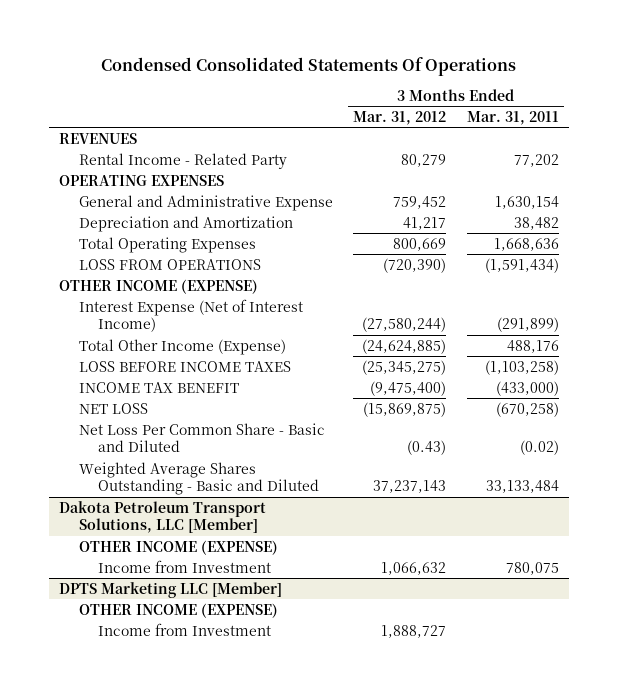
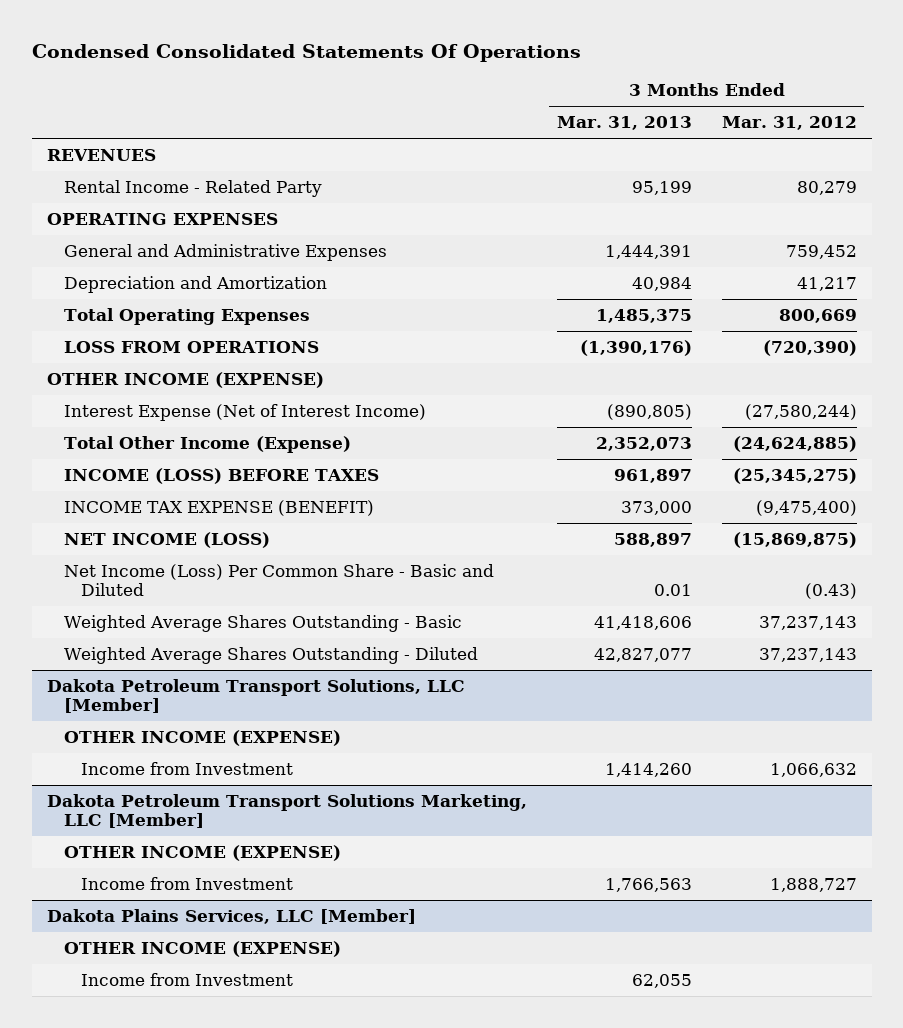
- | 3 Months Ended Mar. 31, 2012 | 3 Months Ended Mar. 31, 2011
+ | 3 Months Ended Mar. 31, 2013 | 3 Months Ended Mar. 31, 2012
- General and Administrative Expense | 759,452 | 1,630,154
+ General and Administrative Expenses | 1,444,391 | 759,452
- LOSS BEFORE INCOME TAXES | (25,345,275) | (1,103,258)
- INCOME TAX BENEFIT | (9,475,400) | (433,000)
- NET LOSS | (15,869,875) | (670,258)
- Net Loss Per Common Share - Basic and Diluted | (0.43) | (0.02)
- Weighted Average Shares Outstanding - Basic and Diluted | 37,237,143 | 33,133,484
+ INCOME (LOSS) BEFORE TAXES | 961,897 | (25,345,275)
+ INCOME TAX EXPENSE (BENEFIT) | 373,000 | (9,475,400)
+ NET INCOME (LOSS) | 588,897 | (15,869,875)
+ Net Income (Loss) Per Common Share - Basic and Diluted | 0.01 | (0.43)
+ Weighted Average Shares Outstanding - Basic | 41,418,606 | 37,237,143
+ Weighted Average Shares Outstanding - Diluted | 42,827,077 | 37,237,143
- DPTS Marketing LLC [Member]
+ Dakota Petroleum Transport Solutions Marketing, LLC [Member]
+ Dakota Plains Services, LLC [Member]
+ OTHER INCOME (EXPENSE)
+ Income from Investment | 62,055 |

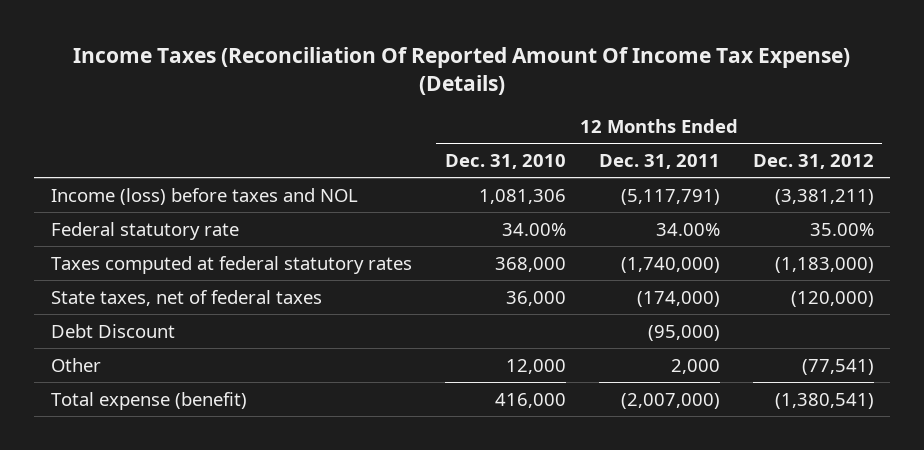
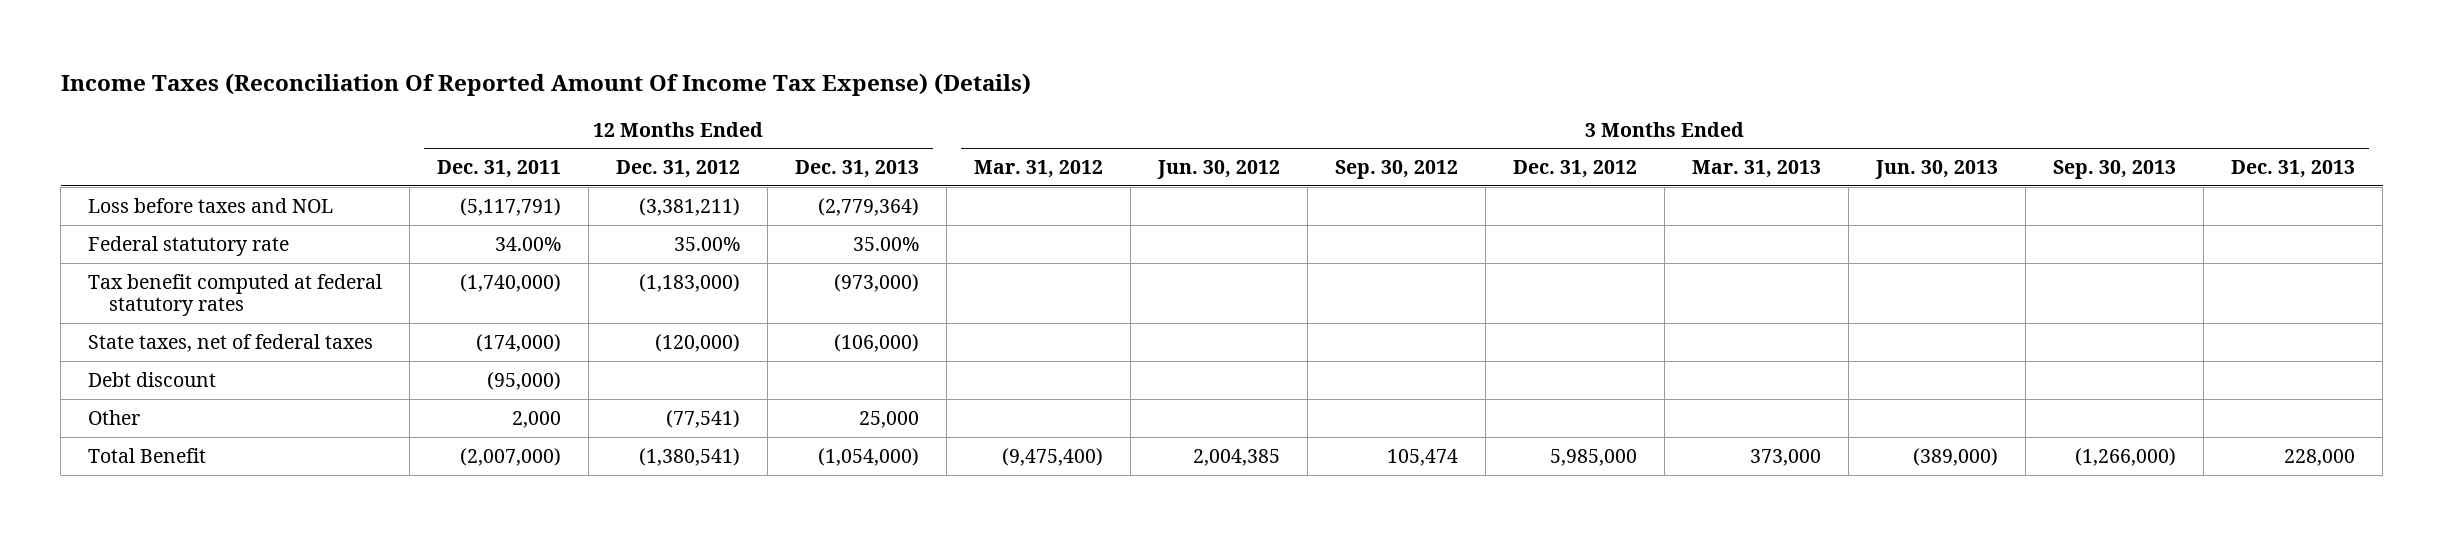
- | 12 Months Ended Dec. 31, 2010 | 12 Months Ended Dec. 31, 2011 | 12 Months Ended Dec. 31, 2012
+ | 12 Months Ended Dec. 31, 2011 | 12 Months Ended Dec. 31, 2012 | 12 Months Ended Dec. 31, 2013 | 3 Months Ended Mar. 31, 2012 | 3 Months Ended Jun. 30, 2012 | 3 Months Ended Sep. 30, 2012 | 3 Months Ended Dec. 31, 2012 | 3 Months Ended Mar. 31, 2013 | 3 Months Ended Jun. 30, 2013 | 3 Months Ended Sep. 30, 2013 | 3 Months Ended Dec. 31, 2013
- Income (loss) before taxes and NOL | 1,081,306 | (5,117,791) | (3,381,211)
+ Loss before taxes and NOL | (5,117,791) | (3,381,211) | (2,779,364) | | | | | | | |
- Taxes computed at federal statutory rates | 368,000 | (1,740,000) | (1,183,000)
+ Tax benefit computed at federal statutory rates | (1,740,000) | (1,183,000) | (973,000) | | | | | | | |
- Debt Discount | | (95,000) |
+ Debt discount | (95,000) | | | | | | | | | |
- Total expense (benefit) | 416,000 | (2,007,000) | (1,380,541)
+ Total Benefit | (2,007,000) | (1,380,541) | (1,054,000) | (9,475,400) | 2,004,385 | 105,474 | 5,985,000 | 373,000 | (389,000) | (1,266,000) | 228,000

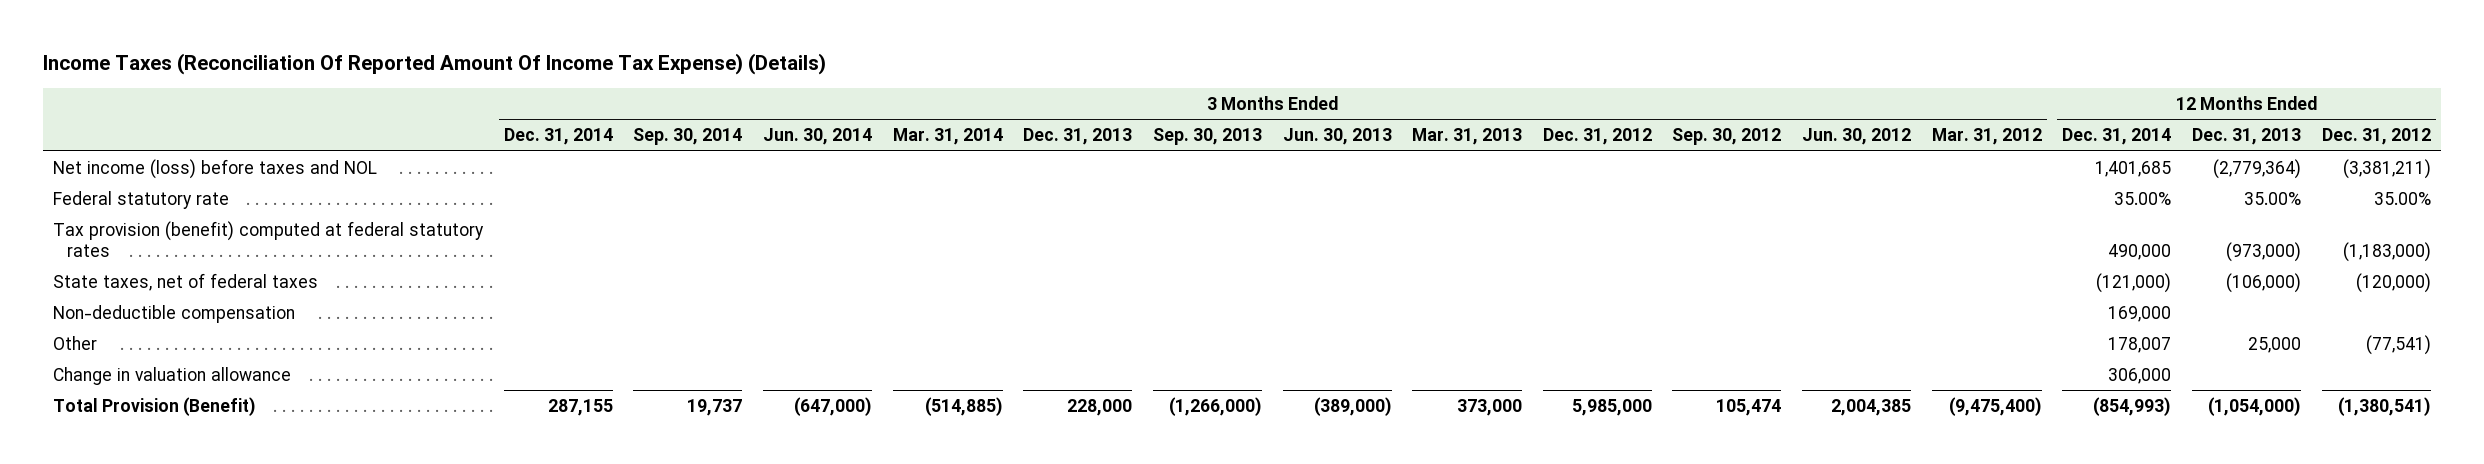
- | 12 Months Ended Dec. 31, 2011 | 12 Months Ended Dec. 31, 2012 | 12 Months Ended Dec. 31, 2013 | 3 Months Ended Mar. 31, 2012 | 3 Months Ended Jun. 30, 2012 | 3 Months Ended Sep. 30, 2012 | 3 Months Ended Dec. 31, 2012 | 3 Months Ended Mar. 31, 2013 | 3 Months Ended Jun. 30, 2013 | 3 Months Ended Sep. 30, 2013 | 3 Months Ended Dec. 31, 2013
+ | 3 Months Ended Dec. 31, 2014 | 3 Months Ended Sep. 30, 2014 | 3 Months Ended Jun. 30, 2014 | 3 Months Ended Mar. 31, 2014 | 3 Months Ended Dec. 31, 2013 | 3 Months Ended Sep. 30, 2013 | 3 Months Ended Jun. 30, 2013 | 3 Months Ended Mar. 31, 2013 | 3 Months Ended Dec. 31, 2012 | 3 Months Ended Sep. 30, 2012 | 3 Months Ended Jun. 30, 2012 | 3 Months Ended Mar. 31, 2012 | 12 Months Ended Dec. 31, 2014 | 12 Months Ended Dec. 31, 2013 | 12 Months Ended Dec. 31, 2012
- Loss before taxes and NOL | (5,117,791) | (3,381,211) | (2,779,364) | | | | | | | |
+ Net income (loss) before taxes and NOL | | | | | | | | | | | | | 1,401,685 | (2,779,364) | (3,381,211)
- Tax benefit computed at federal statutory rates | (1,740,000) | (1,183,000) | (973,000) | | | | | | | |
+ Tax provision (benefit) computed at federal statutory rates | | | | | | | | | | | | | 490,000 | (973,000) | (1,183,000)
- Debt discount | (95,000) | | | | | | | | | |
+ Non-deductible compensation | | | | | | | | | | | | | 169,000 | |
- Total Benefit | (2,007,000) | (1,380,541) | (1,054,000) | (9,475,400) | 2,004,385 | 105,474 | 5,985,000 | 373,000 | (389,000) | (1,266,000) | 228,000
+ Change in valuation allowance | | | | | | | | | | | | | 306,000 | |
+ Total Provision (Benefit) | 287,155 | 19,737 | (647,000) | (514,885) | 228,000 | (1,266,000) | (389,000) | 373,000 | 5,985,000 | 105,474 | 2,004,385 | (9,475,400) | (854,993) | (1,054,000) | (1,380,541)

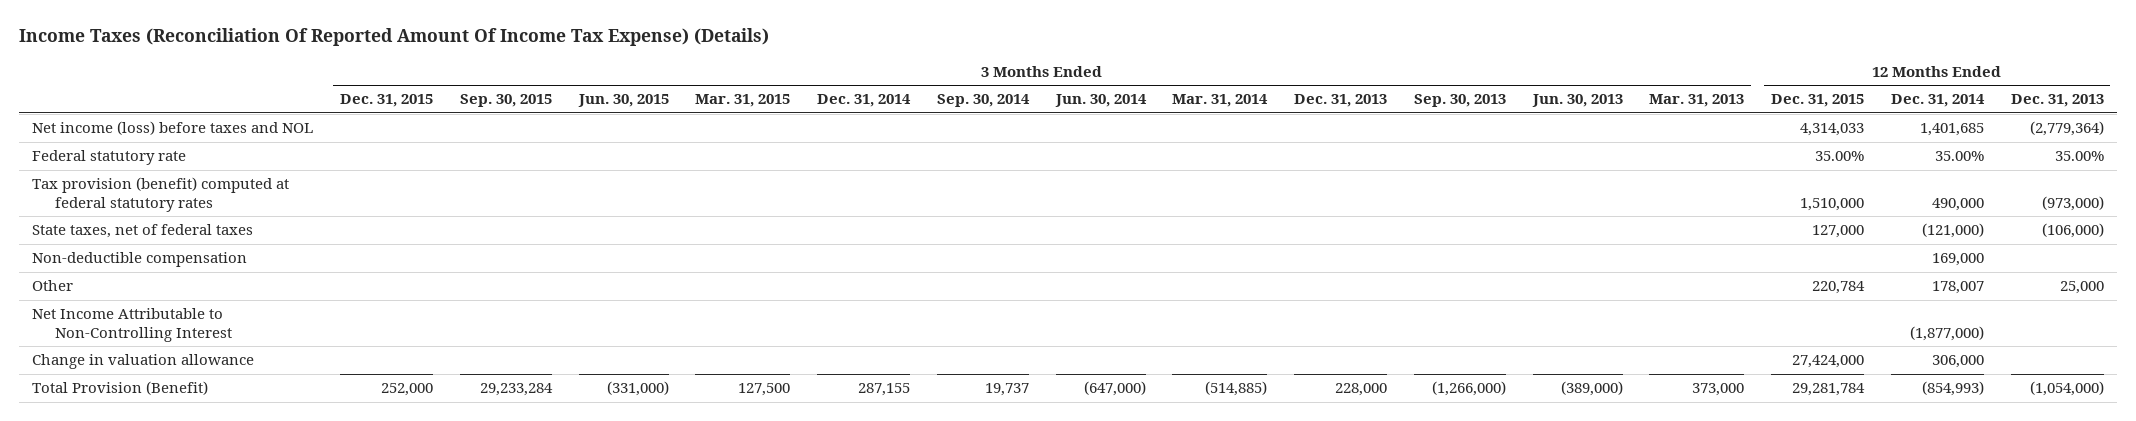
- | 3 Months Ended Dec. 31, 2014 | 3 Months Ended Sep. 30, 2014 | 3 Months Ended Jun. 30, 2014 | 3 Months Ended Mar. 31, 2014 | 3 Months Ended Dec. 31, 2013 | 3 Months Ended Sep. 30, 2013 | 3 Months Ended Jun. 30, 2013 | 3 Months Ended Mar. 31, 2013 | 3 Months Ended Dec. 31, 2012 | 3 Months Ended Sep. 30, 2012 | 3 Months Ended Jun. 30, 2012 | 3 Months Ended Mar. 31, 2012 | 12 Months Ended Dec. 31, 2014 | 12 Months Ended Dec. 31, 2013 | 12 Months Ended Dec. 31, 2012
+ | 3 Months Ended Dec. 31, 2015 | 3 Months Ended Sep. 30, 2015 | 3 Months Ended Jun. 30, 2015 | 3 Months Ended Mar. 31, 2015 | 3 Months Ended Dec. 31, 2014 | 3 Months Ended Sep. 30, 2014 | 3 Months Ended Jun. 30, 2014 | 3 Months Ended Mar. 31, 2014 | 3 Months Ended Dec. 31, 2013 | 3 Months Ended Sep. 30, 2013 | 3 Months Ended Jun. 30, 2013 | 3 Months Ended Mar. 31, 2013 | 12 Months Ended Dec. 31, 2015 | 12 Months Ended Dec. 31, 2014 | 12 Months Ended Dec. 31, 2013
+ Net Income Attributable to Non-Controlling Interest | | | | | | | | | | | | | | (1,877,000) |

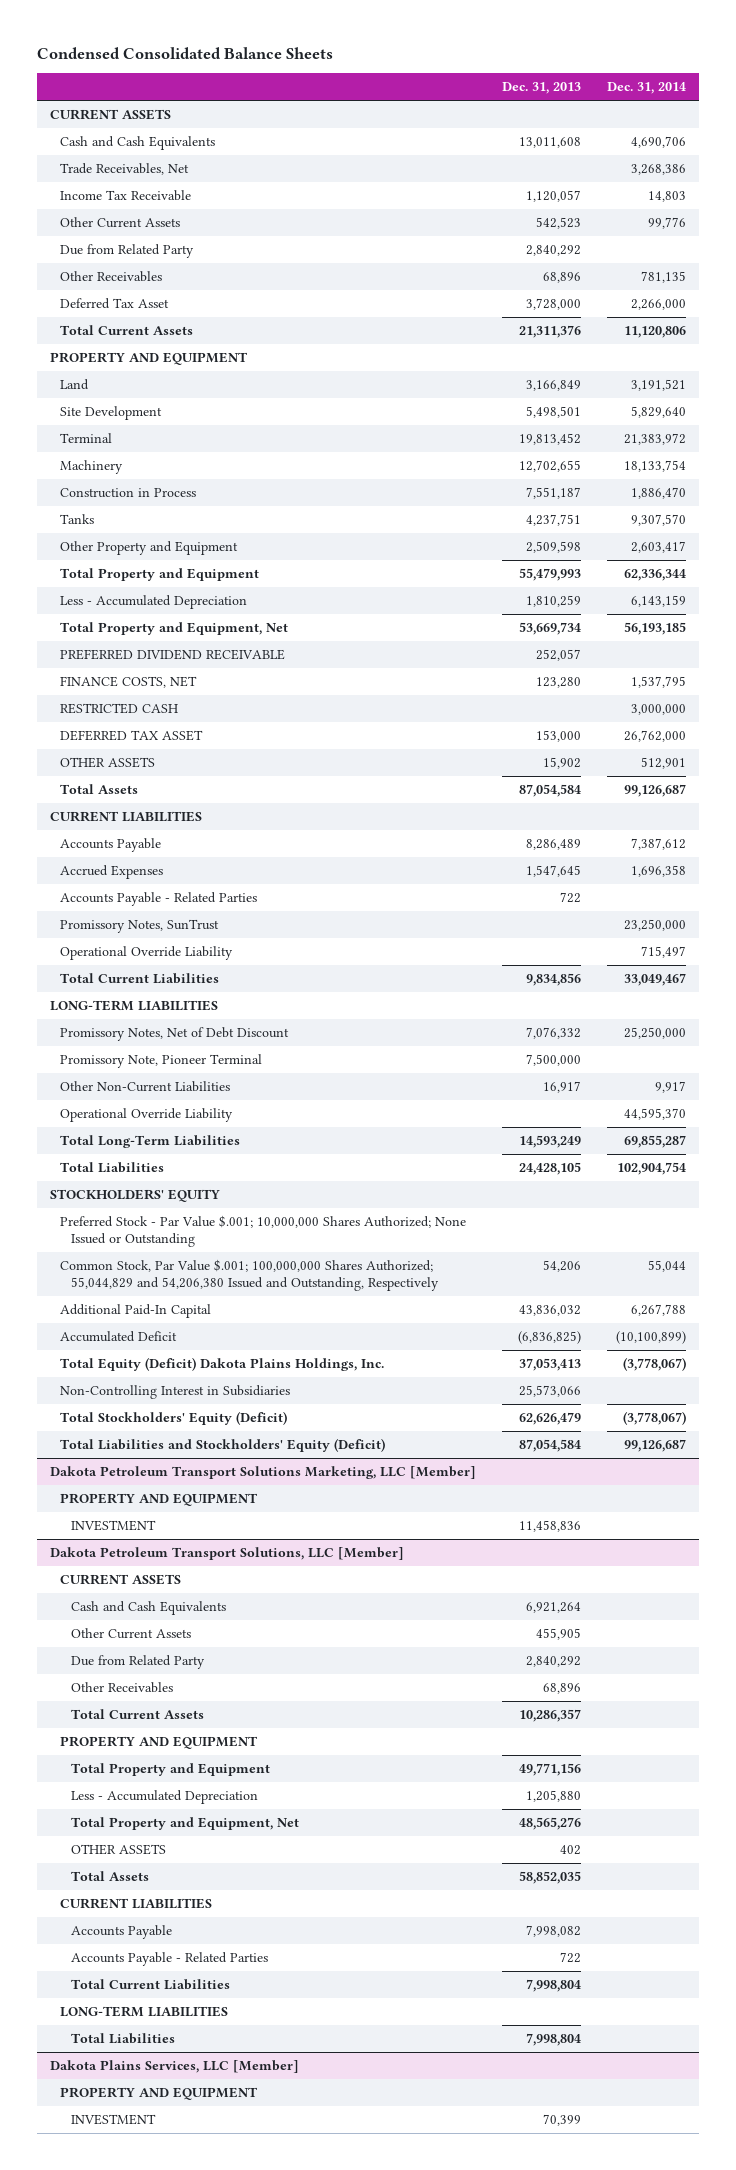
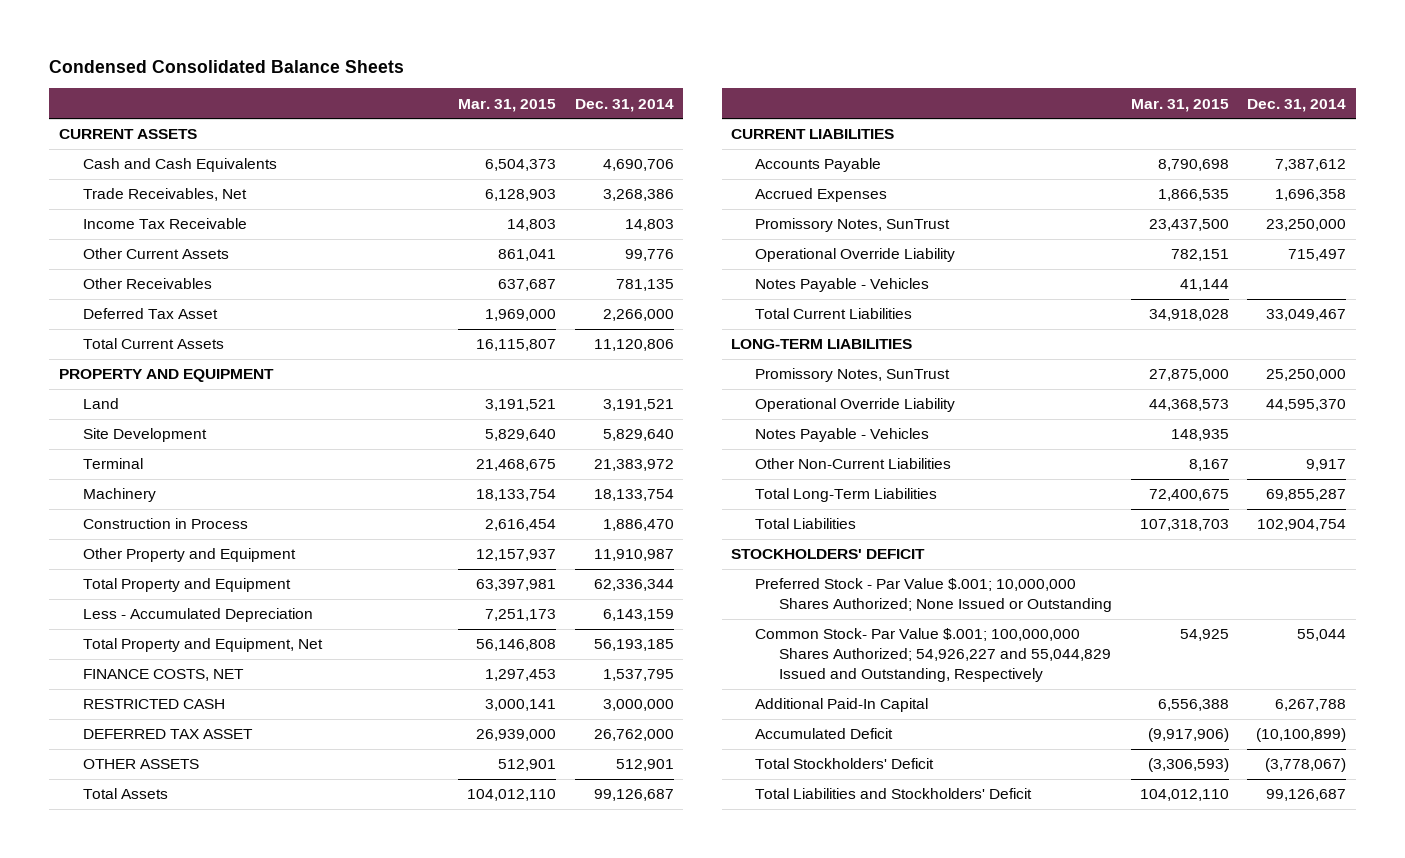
- | Dec. 31, 2013 | Dec. 31, 2014
+ | Mar. 31, 2015 | Dec. 31, 2014
- Due from Related Party | 2,840,292 |
- Tanks | 4,237,751 | 9,307,570
- Other Property and Equipment | 2,509,598 | 2,603,417
+ Other Property and Equipment | 12,157,937 | 11,910,987
- PREFERRED DIVIDEND RECEIVABLE | 252,057 |
- Accounts Payable - Related Parties | 722 |
+ Notes Payable - Vehicles | 41,144 |
- Promissory Notes, Net of Debt Discount | 7,076,332 | 25,250,000
- Promissory Note, Pioneer Terminal | 7,500,000 |
+ Promissory Notes, SunTrust | 27,875,000 | 25,250,000
+ Notes Payable - Vehicles | 148,935 |
moved down: Other Non-Current Liabilities | 8,167 | 9,917
- STOCKHOLDERS' EQUITY
+ STOCKHOLDERS' DEFICIT
- Common Stock, Par Value $.001; 100,000,000 Shares Authorized; 55,044,829 and 54,206,380 Issued and Outstanding, Respectively | 54,206 | 55,044
+ Common Stock- Par Value $.001; 100,000,000 Shares Authorized; 54,926,227 and 55,044,829 Issued and Outstanding, Respectively | 54,925 | 55,044
- Total Equity (Deficit) Dakota Plains Holdings, Inc. | 37,053,413 | (3,778,067)
- Non-Controlling Interest in Subsidiaries | 25,573,066 |
- Total Stockholders' Equity (Deficit) | 62,626,479 | (3,778,067)
- Total Liabilities and Stockholders' Equity (Deficit) | 87,054,584 | 99,126,687
- Dakota Petroleum Transport Solutions Marketing, LLC [Member]
- PROPERTY AND EQUIPMENT
- INVESTMENT | 11,458,836 |
- Dakota Petroleum Transport Solutions, LLC [Member]
- CURRENT ASSETS
- Cash and Cash Equivalents | 6,921,264 |
- Other Current Assets | 455,905 |
- Due from Related Party | 2,840,292 |
- Other Receivables | 68,896 |
- Total Current Assets | 10,286,357 |
- PROPERTY AND EQUIPMENT
- Total Property and Equipment | 49,771,156 |
- Less - Accumulated Depreciation | 1,205,880 |
- Total Property and Equipment, Net | 48,565,276 |
- OTHER ASSETS | 402 |
- Total Assets | 58,852,035 |
- CURRENT LIABILITIES
- Accounts Payable | 7,998,082 |
- Accounts Payable - Related Parties | 722 |
- Total Current Liabilities | 7,998,804 |
- LONG-TERM LIABILITIES
- Total Liabilities | 7,998,804 |
- Dakota Plains Services, LLC [Member]
- PROPERTY AND EQUIPMENT
- INVESTMENT | 70,399 |
+ Total Stockholders' Deficit | (3,306,593) | (3,778,067)
+ Total Liabilities and Stockholders' Deficit | 104,012,110 | 99,126,687

